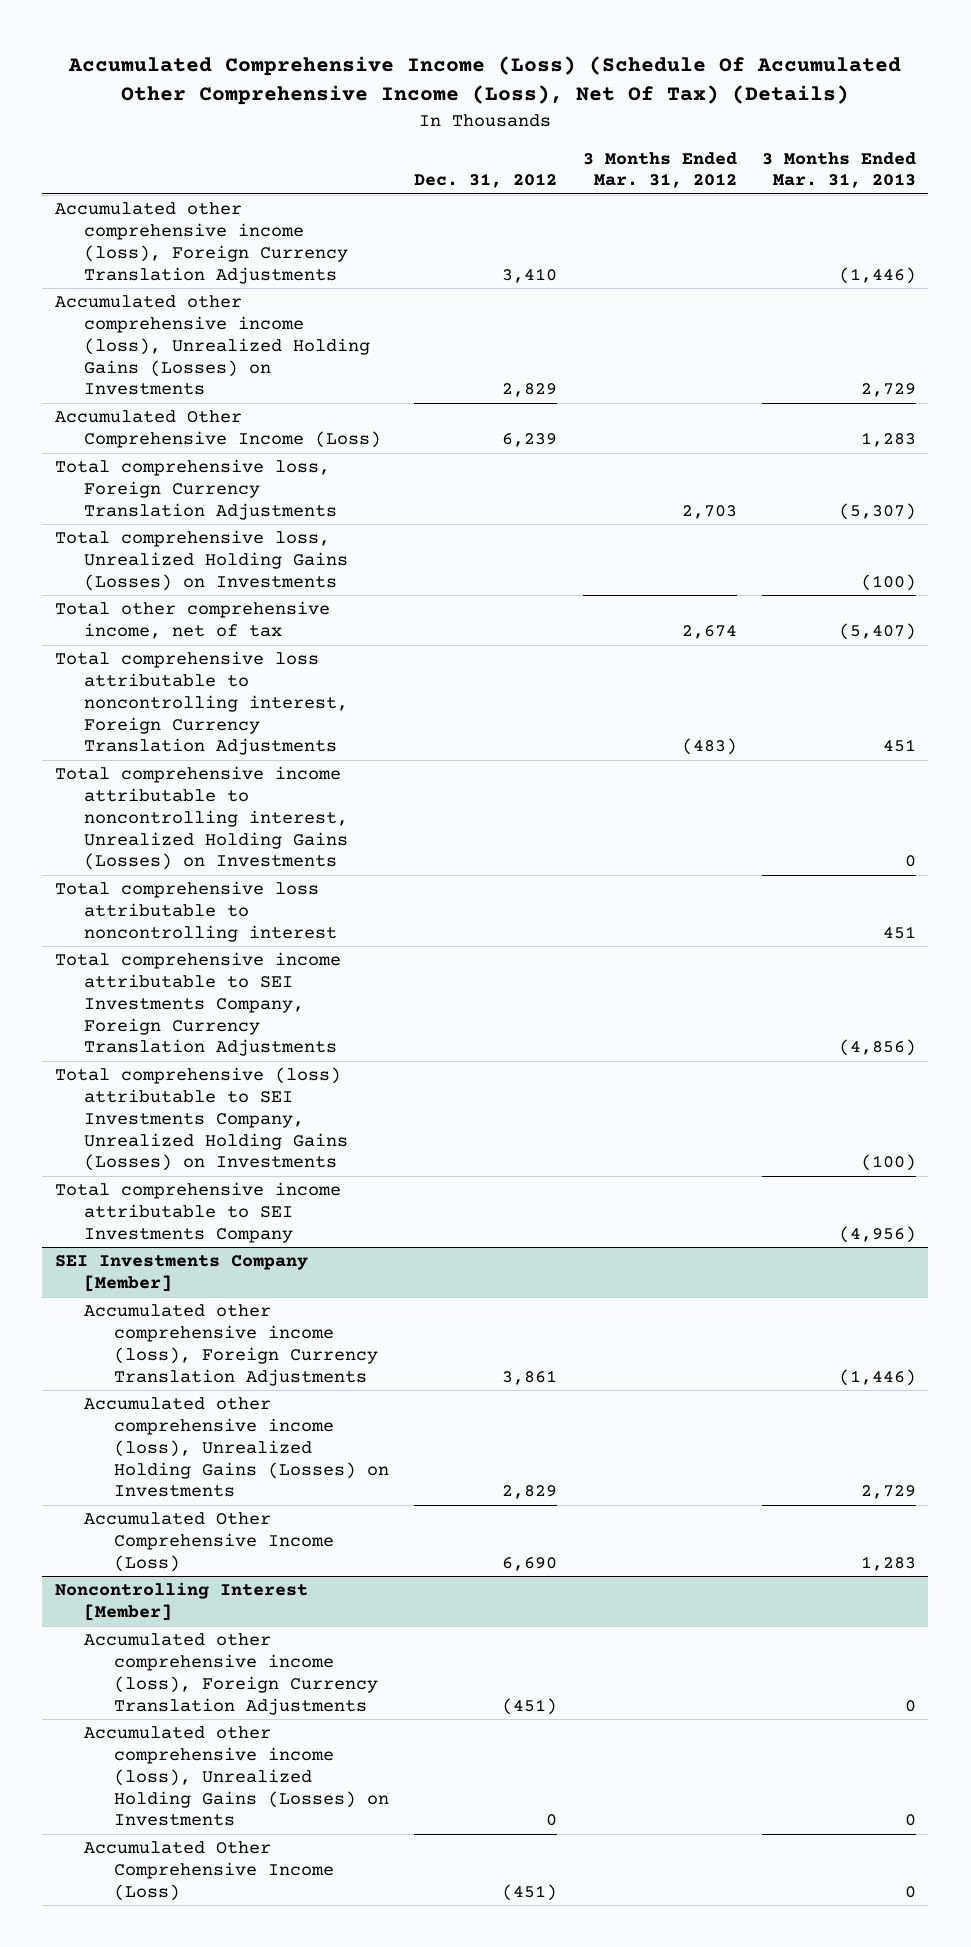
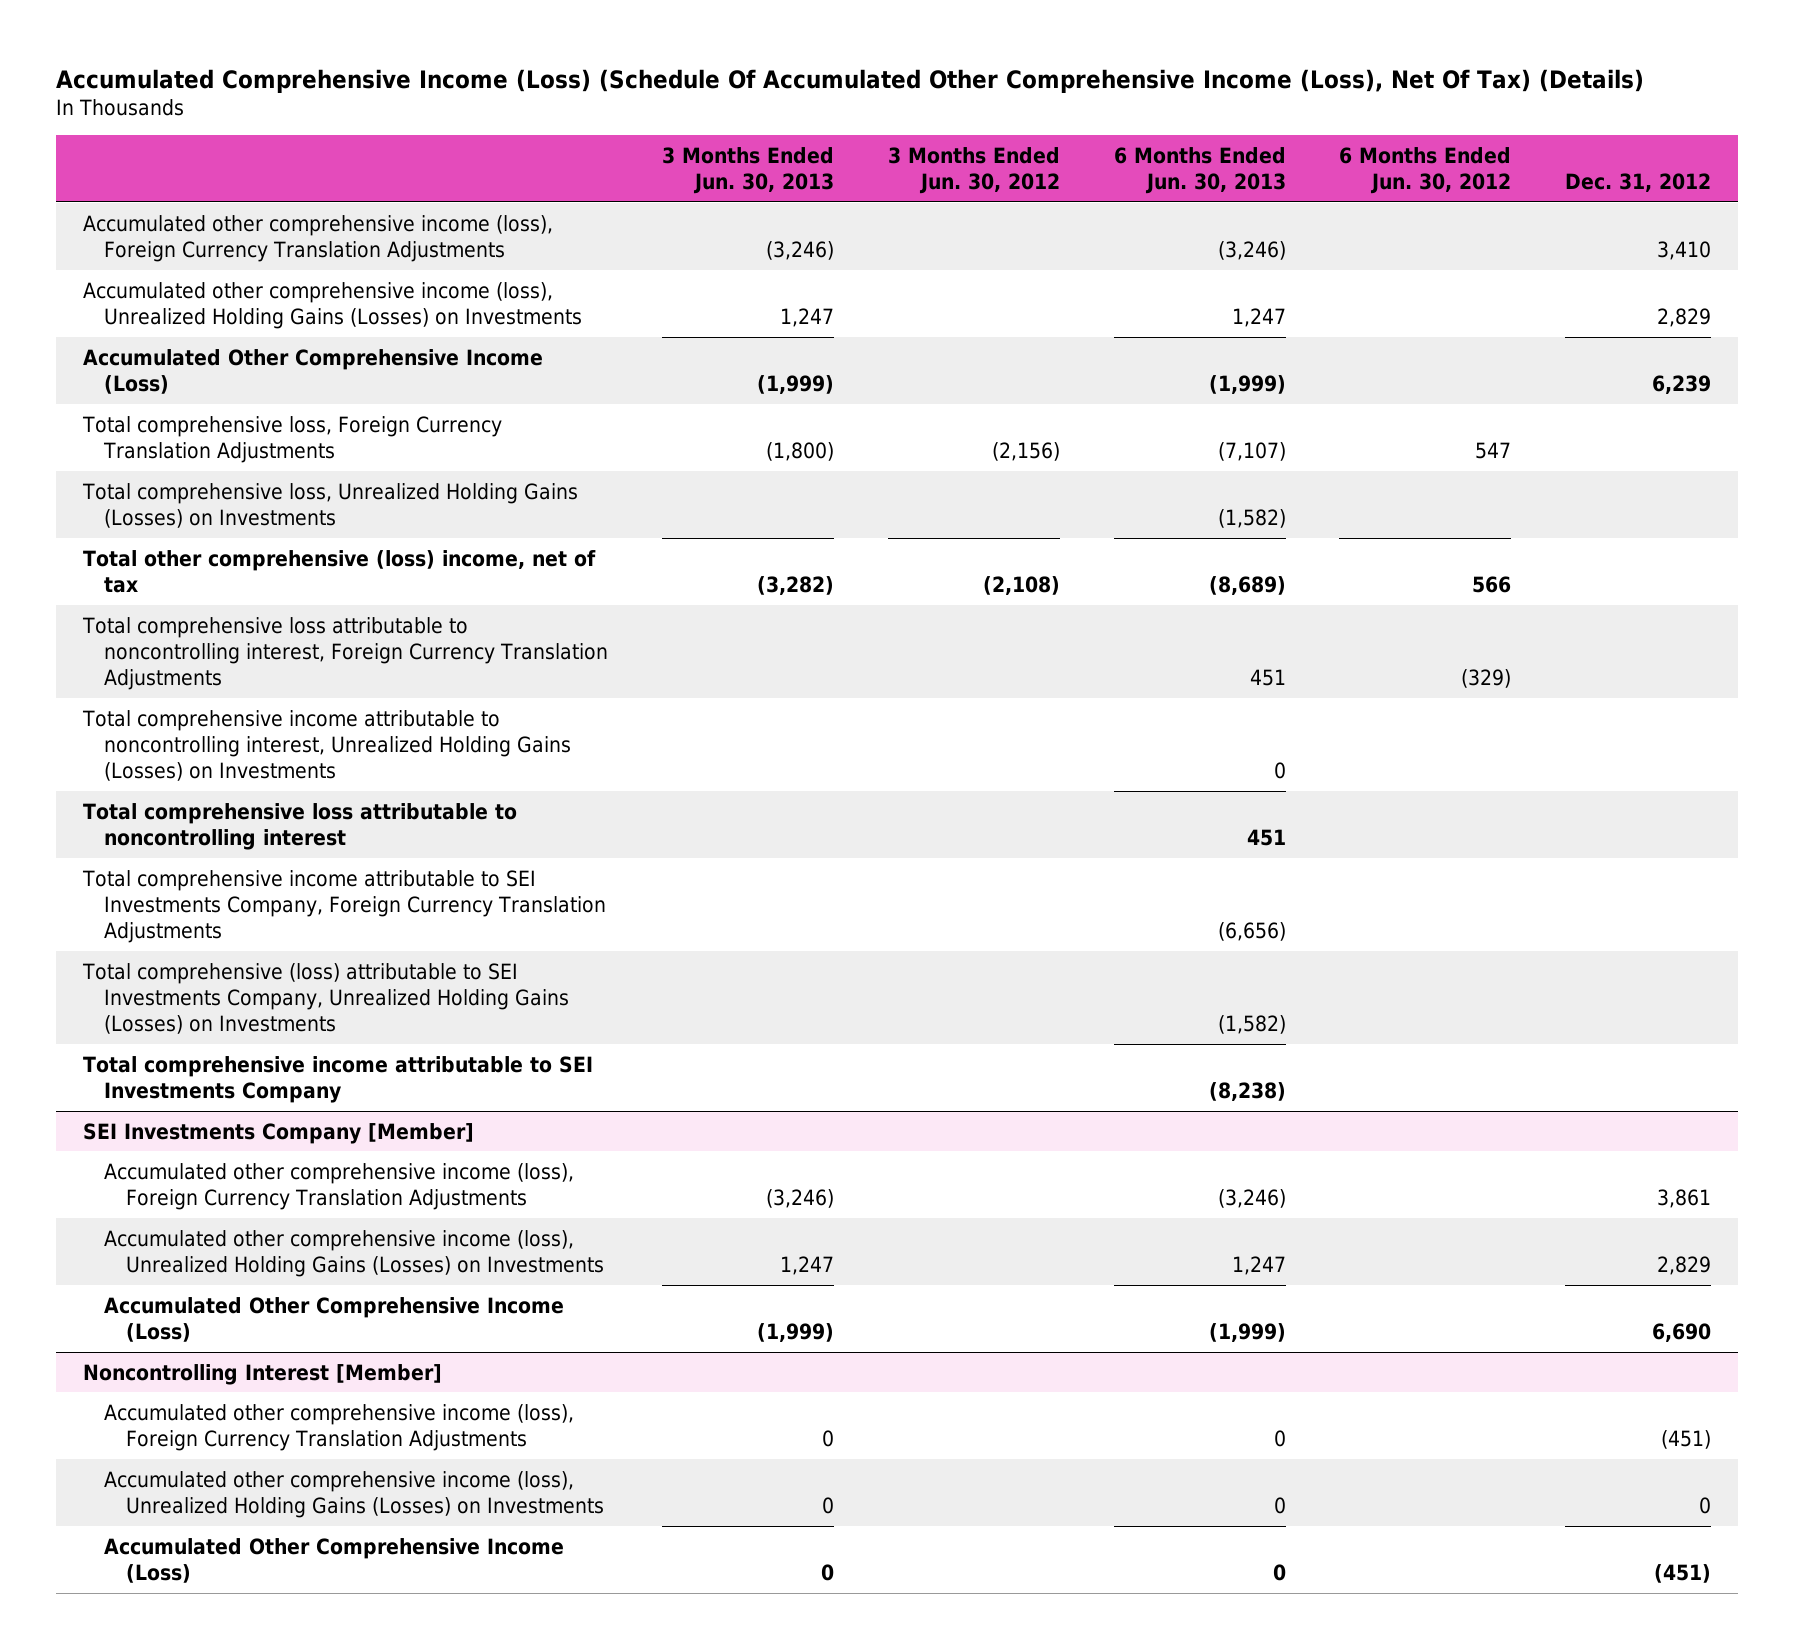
- | Dec. 31, 2012 | 3 Months Ended Mar. 31, 2012 | 3 Months Ended Mar. 31, 2013
+ | 3 Months Ended Jun. 30, 2013 | 3 Months Ended Jun. 30, 2012 | 6 Months Ended Jun. 30, 2013 | 6 Months Ended Jun. 30, 2012 | Dec. 31, 2012
- Total other comprehensive income, net of tax | | 2,674 | (5,407)
+ Total other comprehensive (loss) income, net of tax | (3,282) | (2,108) | (8,689) | 566 |

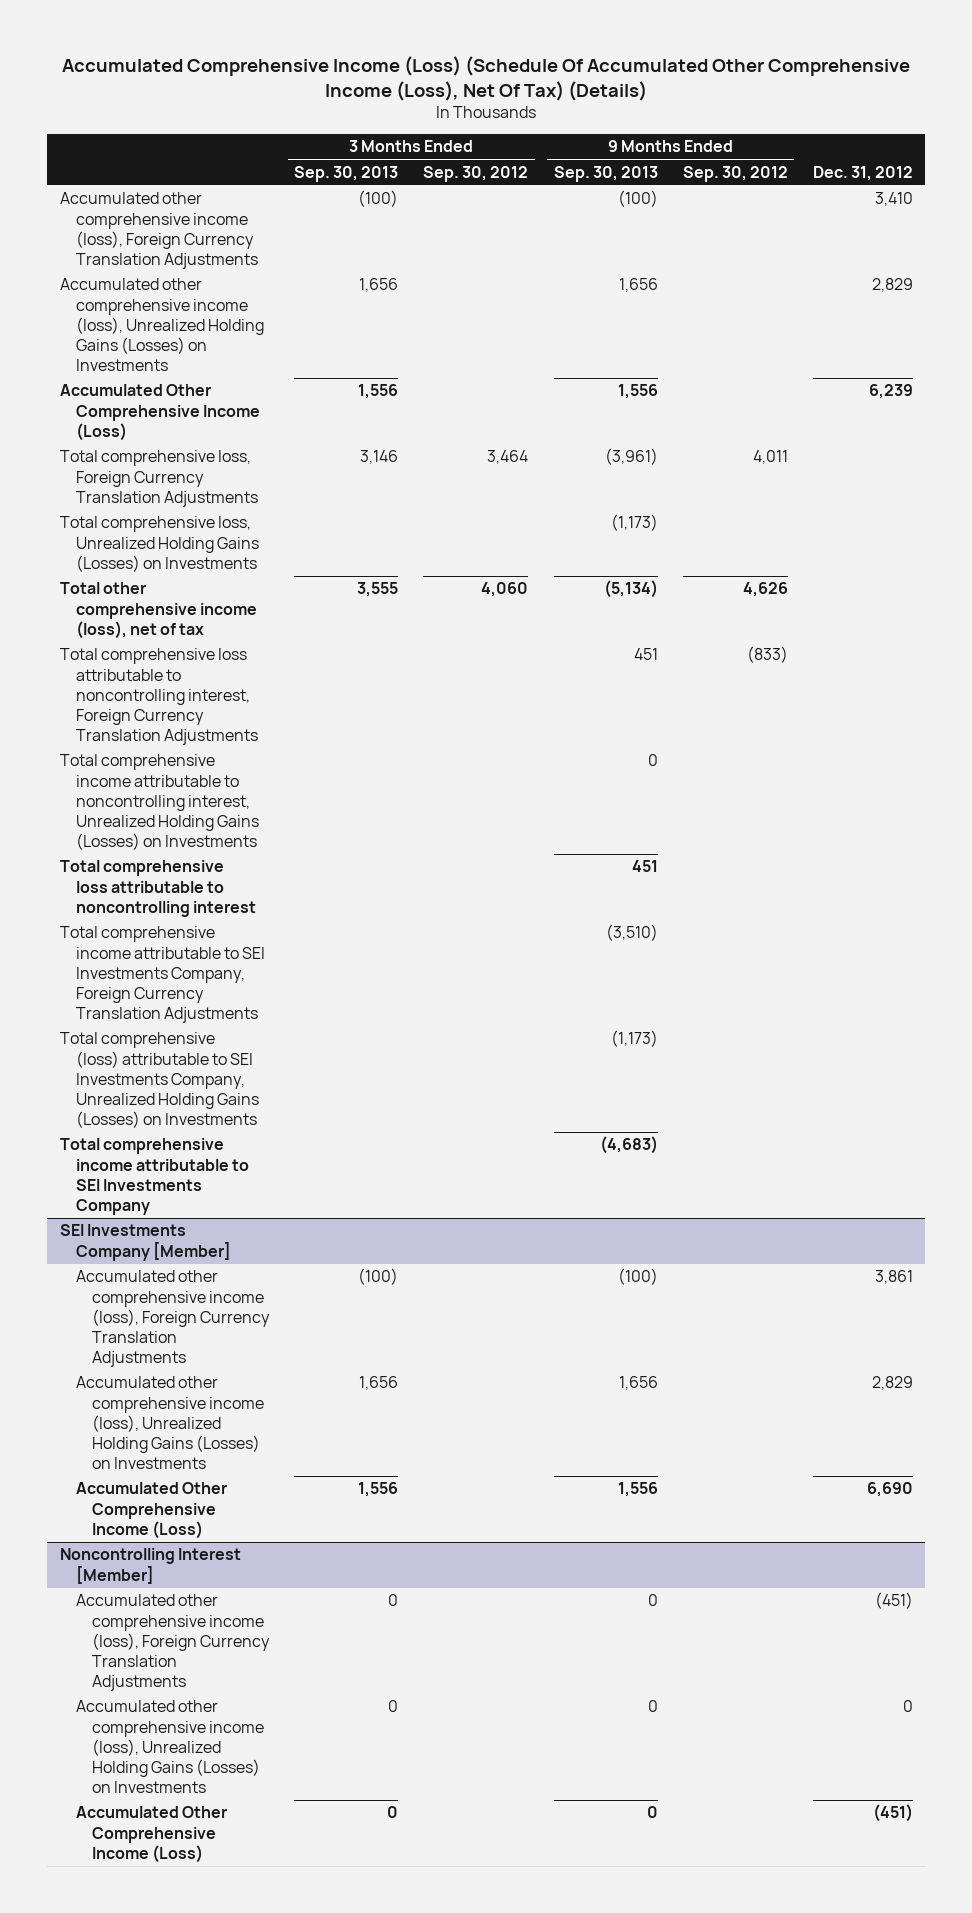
- | 3 Months Ended Jun. 30, 2013 | 3 Months Ended Jun. 30, 2012 | 6 Months Ended Jun. 30, 2013 | 6 Months Ended Jun. 30, 2012 | Dec. 31, 2012
+ | 3 Months Ended Sep. 30, 2013 | 3 Months Ended Sep. 30, 2012 | 9 Months Ended Sep. 30, 2013 | 9 Months Ended Sep. 30, 2012 | Dec. 31, 2012
- Total other comprehensive (loss) income, net of tax | (3,282) | (2,108) | (8,689) | 566 |
+ Total other comprehensive income (loss), net of tax | 3,555 | 4,060 | (5,134) | 4,626 |

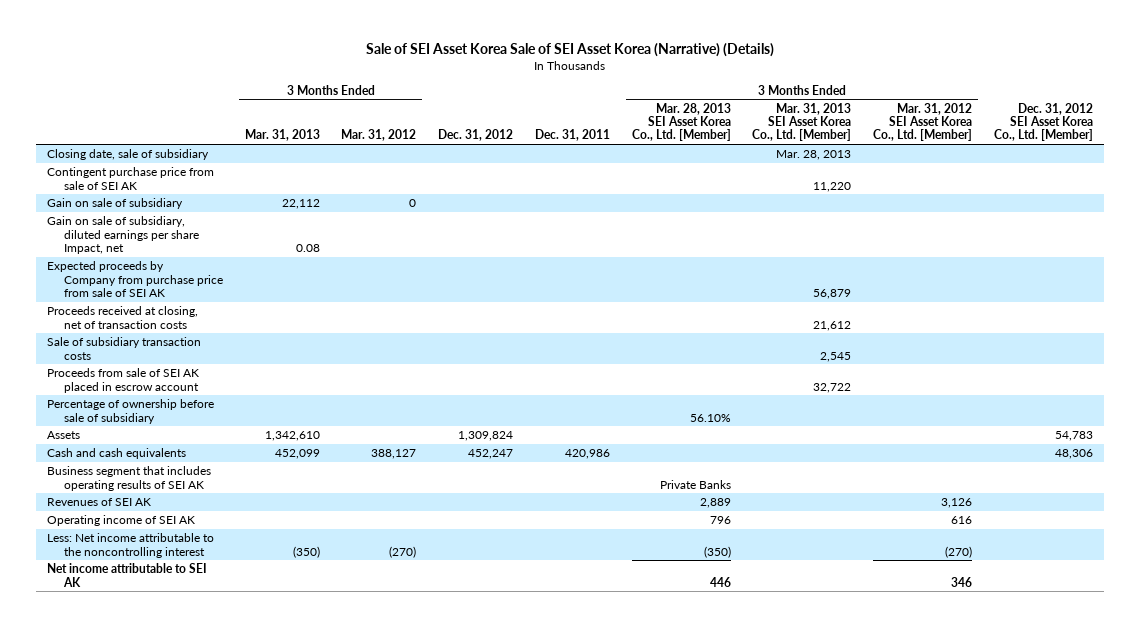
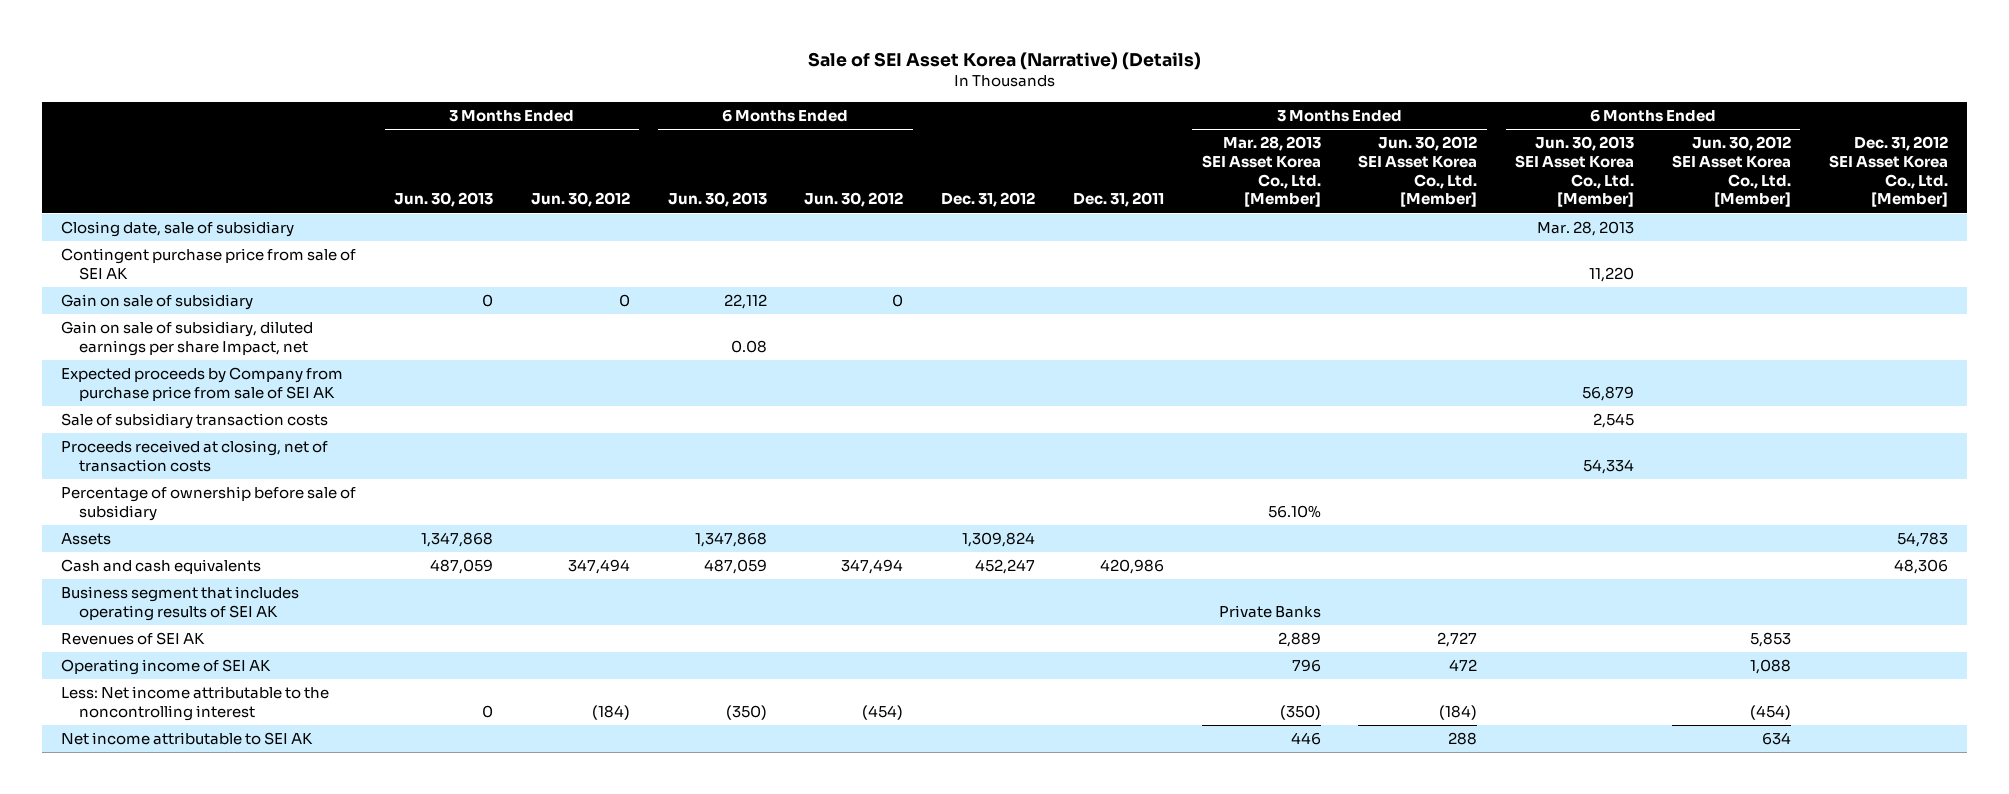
- Sale of SEI Asset Korea Sale of SEI Asset Korea (Narrative) (Details)
+ Sale of SEI Asset Korea (Narrative) (Details)
- | 3 Months Ended Mar. 31, 2013 | 3 Months Ended Mar. 31, 2012 | Dec. 31, 2012 | Dec. 31, 2011 | 3 Months Ended Mar. 28, 2013 SEI Asset Korea Co., Ltd. [Member] | 3 Months Ended Mar. 31, 2013 SEI Asset Korea Co., Ltd. [Member] | 3 Months Ended Mar. 31, 2012 SEI Asset Korea Co., Ltd. [Member] | Dec. 31, 2012 SEI Asset Korea Co., Ltd. [Member]
+ | 3 Months Ended Jun. 30, 2013 | 3 Months Ended Jun. 30, 2012 | 6 Months Ended Jun. 30, 2013 | 6 Months Ended Jun. 30, 2012 | Dec. 31, 2012 | Dec. 31, 2011 | 3 Months Ended Mar. 28, 2013 SEI Asset Korea Co., Ltd. [Member] | 3 Months Ended Jun. 30, 2012 SEI Asset Korea Co., Ltd. [Member] | 6 Months Ended Jun. 30, 2013 SEI Asset Korea Co., Ltd. [Member] | 6 Months Ended Jun. 30, 2012 SEI Asset Korea Co., Ltd. [Member] | Dec. 31, 2012 SEI Asset Korea Co., Ltd. [Member]
- Proceeds from sale of SEI AK placed in escrow account | | | | | | 32,722 | |
moved down: Proceeds received at closing, net of transaction costs | | | | | | | | | 54,334 | |

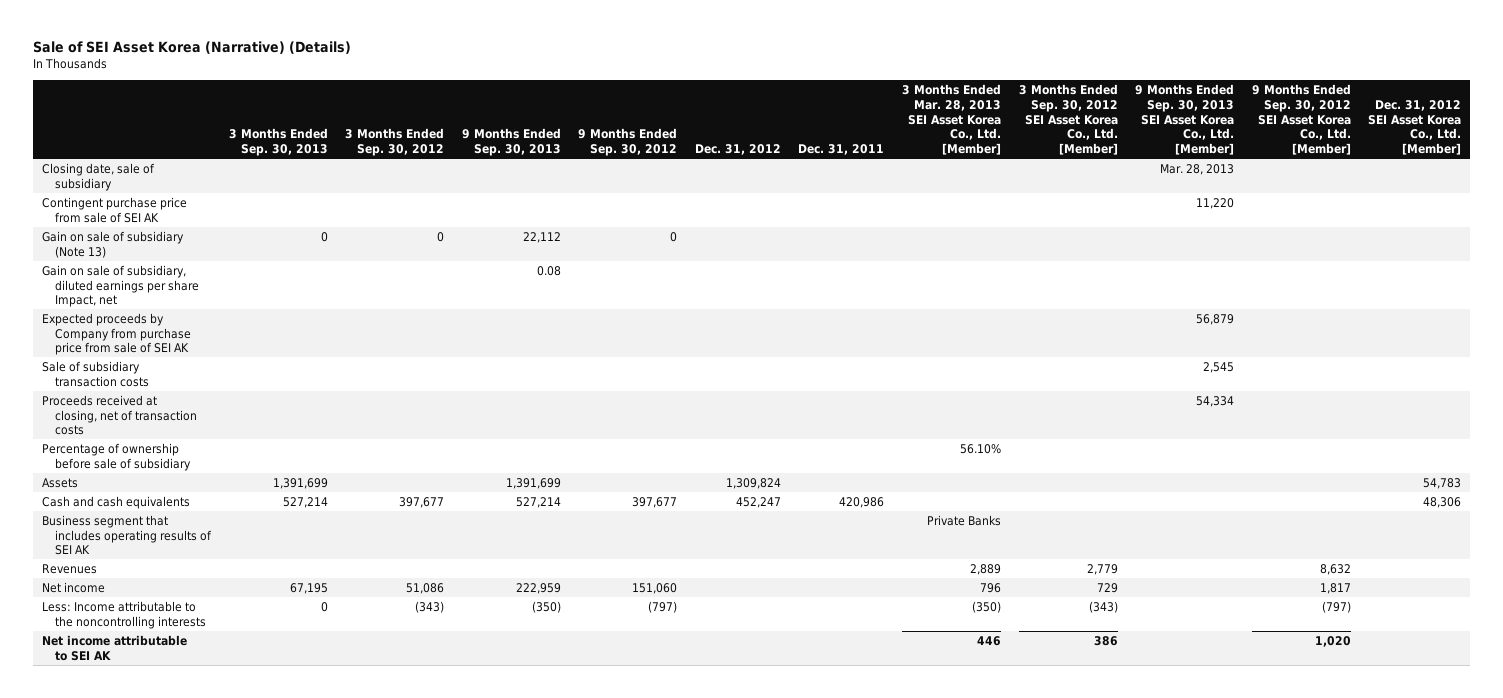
- | 3 Months Ended Jun. 30, 2013 | 3 Months Ended Jun. 30, 2012 | 6 Months Ended Jun. 30, 2013 | 6 Months Ended Jun. 30, 2012 | Dec. 31, 2012 | Dec. 31, 2011 | 3 Months Ended Mar. 28, 2013 SEI Asset Korea Co., Ltd. [Member] | 3 Months Ended Jun. 30, 2012 SEI Asset Korea Co., Ltd. [Member] | 6 Months Ended Jun. 30, 2013 SEI Asset Korea Co., Ltd. [Member] | 6 Months Ended Jun. 30, 2012 SEI Asset Korea Co., Ltd. [Member] | Dec. 31, 2012 SEI Asset Korea Co., Ltd. [Member]
+ | 3 Months Ended Sep. 30, 2013 | 3 Months Ended Sep. 30, 2012 | 9 Months Ended Sep. 30, 2013 | 9 Months Ended Sep. 30, 2012 | Dec. 31, 2012 | Dec. 31, 2011 | 3 Months Ended Mar. 28, 2013 SEI Asset Korea Co., Ltd. [Member] | 3 Months Ended Sep. 30, 2012 SEI Asset Korea Co., Ltd. [Member] | 9 Months Ended Sep. 30, 2013 SEI Asset Korea Co., Ltd. [Member] | 9 Months Ended Sep. 30, 2012 SEI Asset Korea Co., Ltd. [Member] | Dec. 31, 2012 SEI Asset Korea Co., Ltd. [Member]
- Gain on sale of subsidiary | 0 | 0 | 22,112 | 0 | | | | | | |
+ Gain on sale of subsidiary (Note 13) | 0 | 0 | 22,112 | 0 | | | | | | |
- Revenues of SEI AK | | | | | | | 2,889 | 2,727 | | 5,853 |
- Operating income of SEI AK | | | | | | | 796 | 472 | | 1,088 |
- Less: Net income attributable to the noncontrolling interest | 0 | (184) | (350) | (454) | | | (350) | (184) | | (454) |
+ Revenues | | | | | | | 2,889 | 2,779 | | 8,632 |
+ Net income | 67,195 | 51,086 | 222,959 | 151,060 | | | 796 | 729 | | 1,817 |
+ Less: Income attributable to the noncontrolling interests | 0 | (343) | (350) | (797) | | | (350) | (343) | | (797) |

